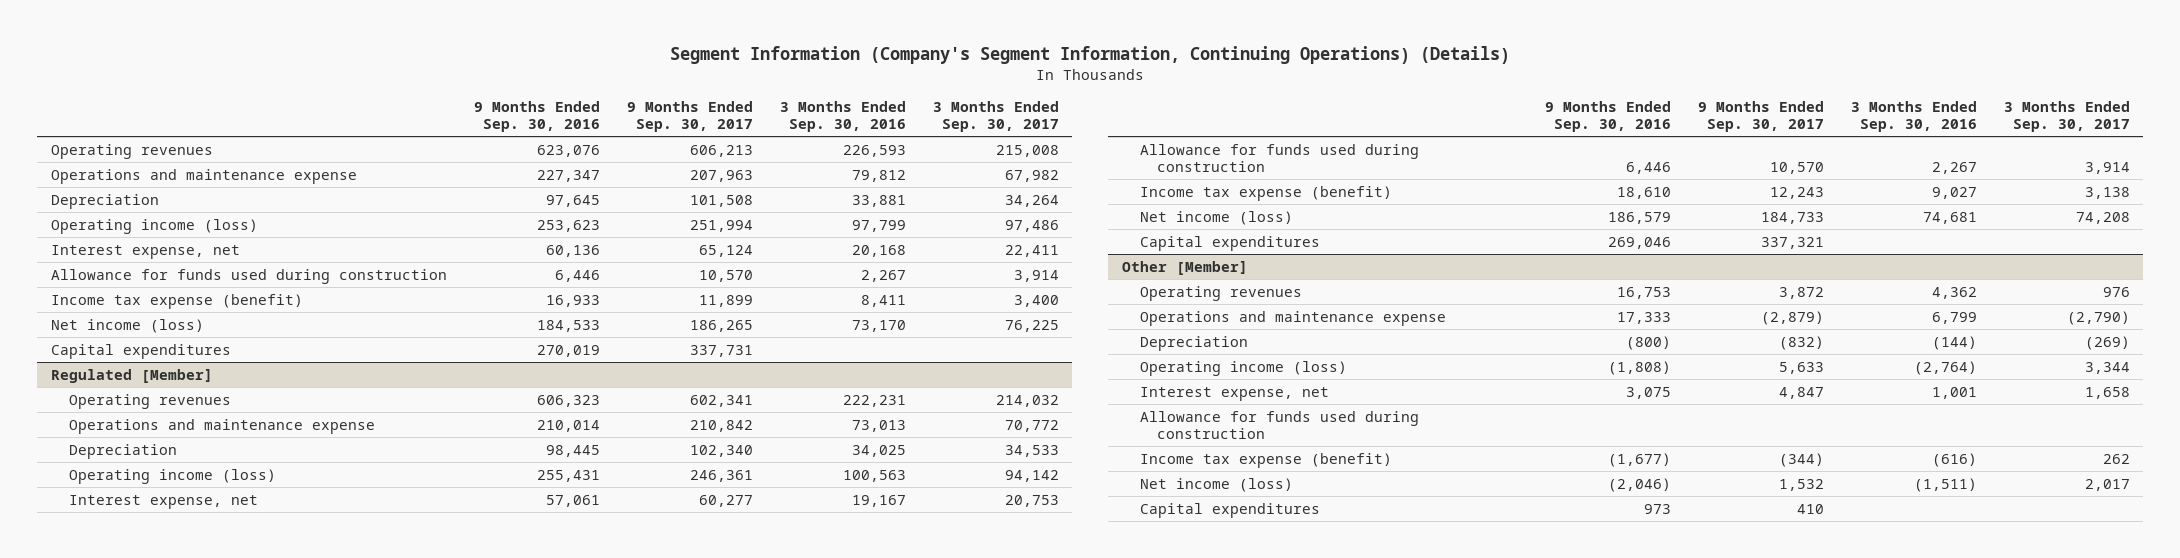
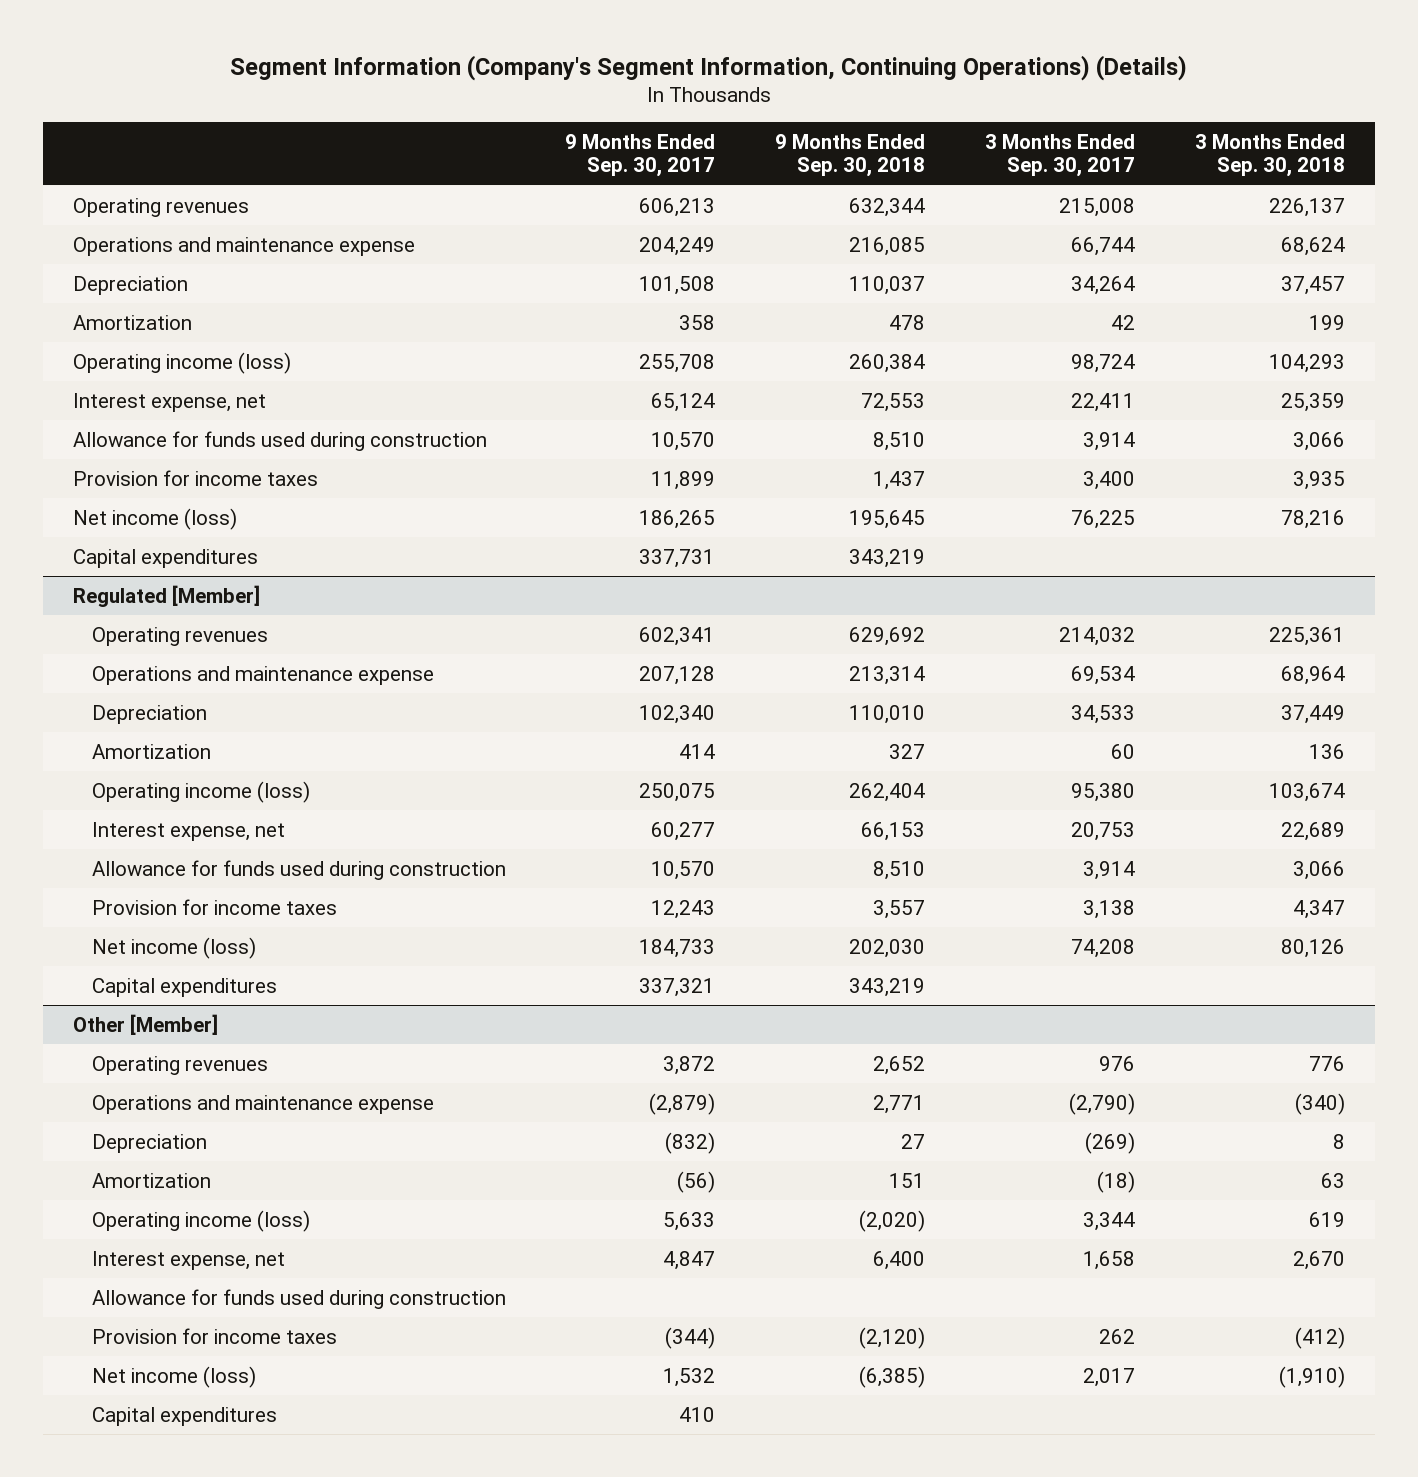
- | 9 Months Ended Sep. 30, 2016 | 9 Months Ended Sep. 30, 2017 | 3 Months Ended Sep. 30, 2016 | 3 Months Ended Sep. 30, 2017
+ | 9 Months Ended Sep. 30, 2017 | 9 Months Ended Sep. 30, 2018 | 3 Months Ended Sep. 30, 2017 | 3 Months Ended Sep. 30, 2018
- Operations and maintenance expense | 227,347 | 207,963 | 79,812 | 67,982
+ Operations and maintenance expense | 204,249 | 216,085 | 66,744 | 68,624
- Operating income (loss) | 253,623 | 251,994 | 97,799 | 97,486
+ Amortization | 358 | 478 | 42 | 199
+ Operating income (loss) | 255,708 | 260,384 | 98,724 | 104,293
- Income tax expense (benefit) | 16,933 | 11,899 | 8,411 | 3,400
+ Provision for income taxes | 11,899 | 1,437 | 3,400 | 3,935
@ Regulated [Member]
- Operations and maintenance expense | 210,014 | 210,842 | 73,013 | 70,772
+ Operations and maintenance expense | 207,128 | 213,314 | 69,534 | 68,964
- Operating income (loss) | 255,431 | 246,361 | 100,563 | 94,142
+ Amortization | 414 | 327 | 60 | 136
+ Operating income (loss) | 250,075 | 262,404 | 95,380 | 103,674
- Income tax expense (benefit) | 18,610 | 12,243 | 9,027 | 3,138
+ Provision for income taxes | 12,243 | 3,557 | 3,138 | 4,347
@ Other [Member]
+ Amortization | (56) | 151 | (18) | 63
- Income tax expense (benefit) | (1,677) | (344) | (616) | 262
+ Provision for income taxes | (344) | (2,120) | 262 | (412)

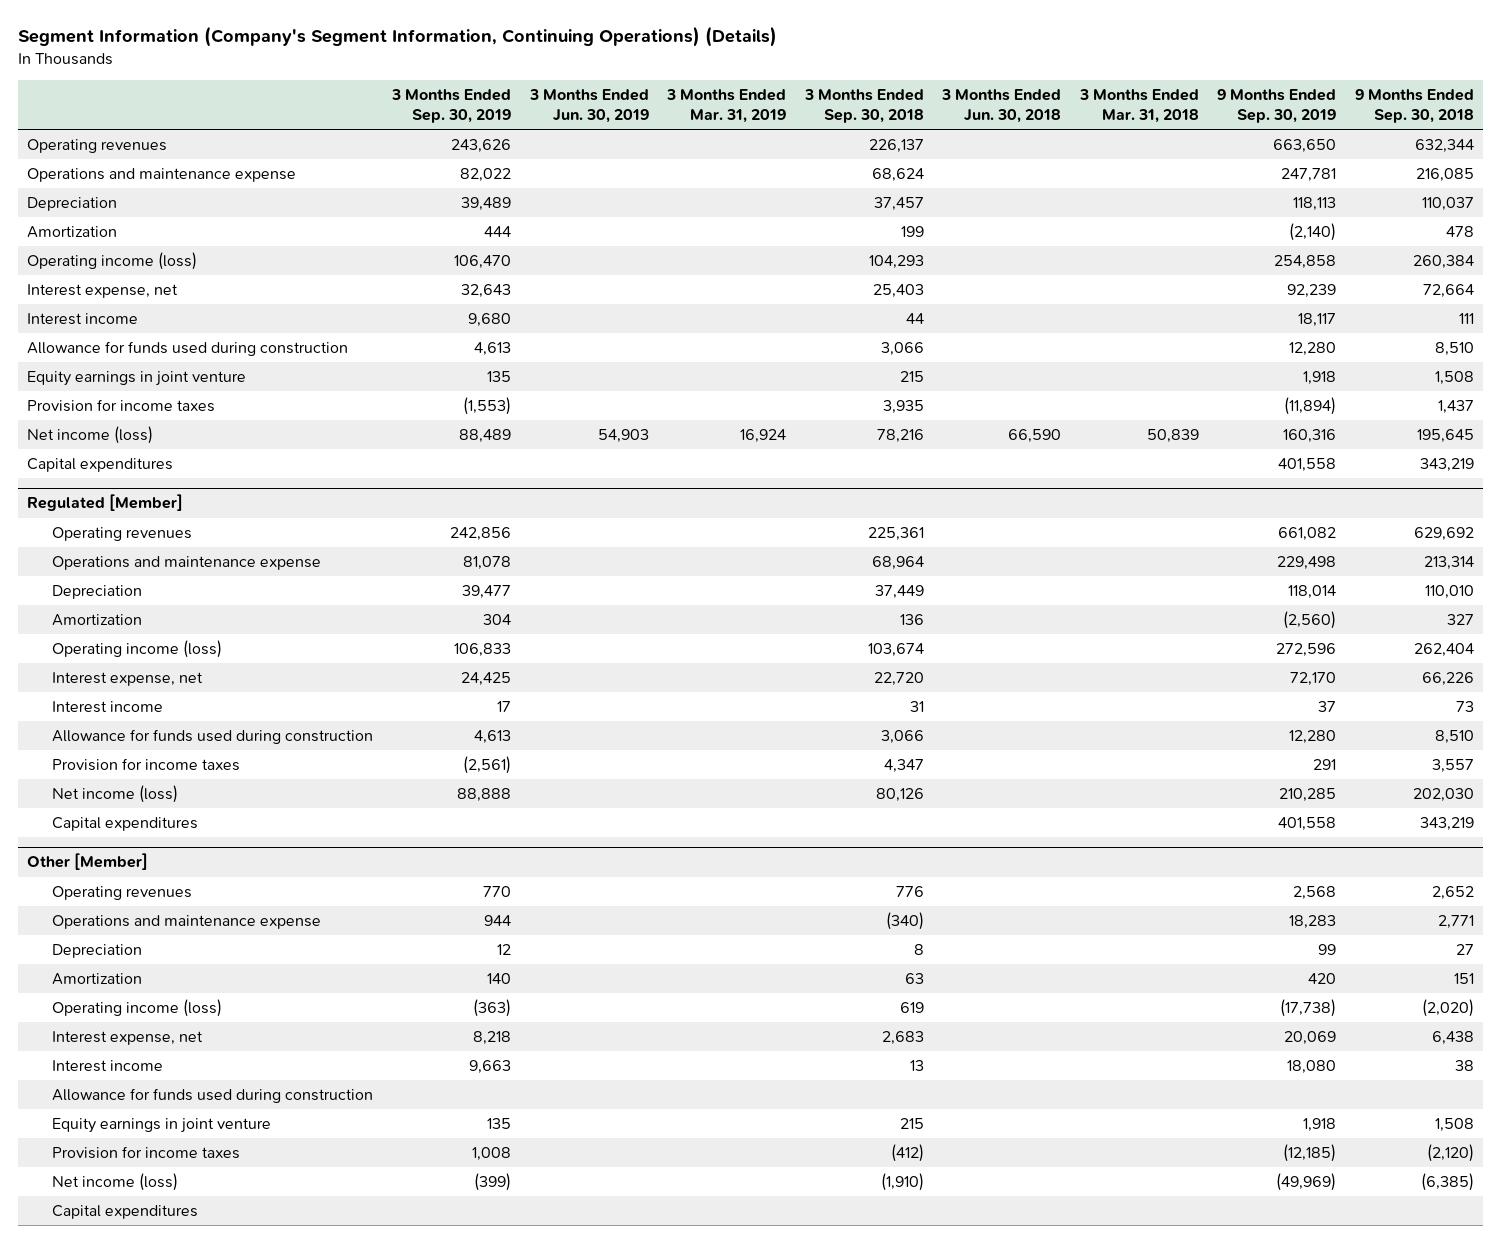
- | 9 Months Ended Sep. 30, 2017 | 9 Months Ended Sep. 30, 2018 | 3 Months Ended Sep. 30, 2017 | 3 Months Ended Sep. 30, 2018
+ | 3 Months Ended Sep. 30, 2019 | 3 Months Ended Jun. 30, 2019 | 3 Months Ended Mar. 31, 2019 | 3 Months Ended Sep. 30, 2018 | 3 Months Ended Jun. 30, 2018 | 3 Months Ended Mar. 31, 2018 | 9 Months Ended Sep. 30, 2019 | 9 Months Ended Sep. 30, 2018
- Interest expense, net | 65,124 | 72,553 | 22,411 | 25,359
+ Interest expense, net | 32,643 | | | 25,403 | | | 92,239 | 72,664
+ Interest income | 9,680 | | | 44 | | | 18,117 | 111
+ Equity earnings in joint venture | 135 | | | 215 | | | 1,918 | 1,508
@ Regulated [Member]
- Interest expense, net | 60,277 | 66,153 | 20,753 | 22,689
+ Interest expense, net | 24,425 | | | 22,720 | | | 72,170 | 66,226
+ Interest income | 17 | | | 31 | | | 37 | 73
@ Other [Member]
- Interest expense, net | 4,847 | 6,400 | 1,658 | 2,670
+ Interest expense, net | 8,218 | | | 2,683 | | | 20,069 | 6,438
+ Interest income | 9,663 | | | 13 | | | 18,080 | 38
+ Equity earnings in joint venture | 135 | | | 215 | | | 1,918 | 1,508

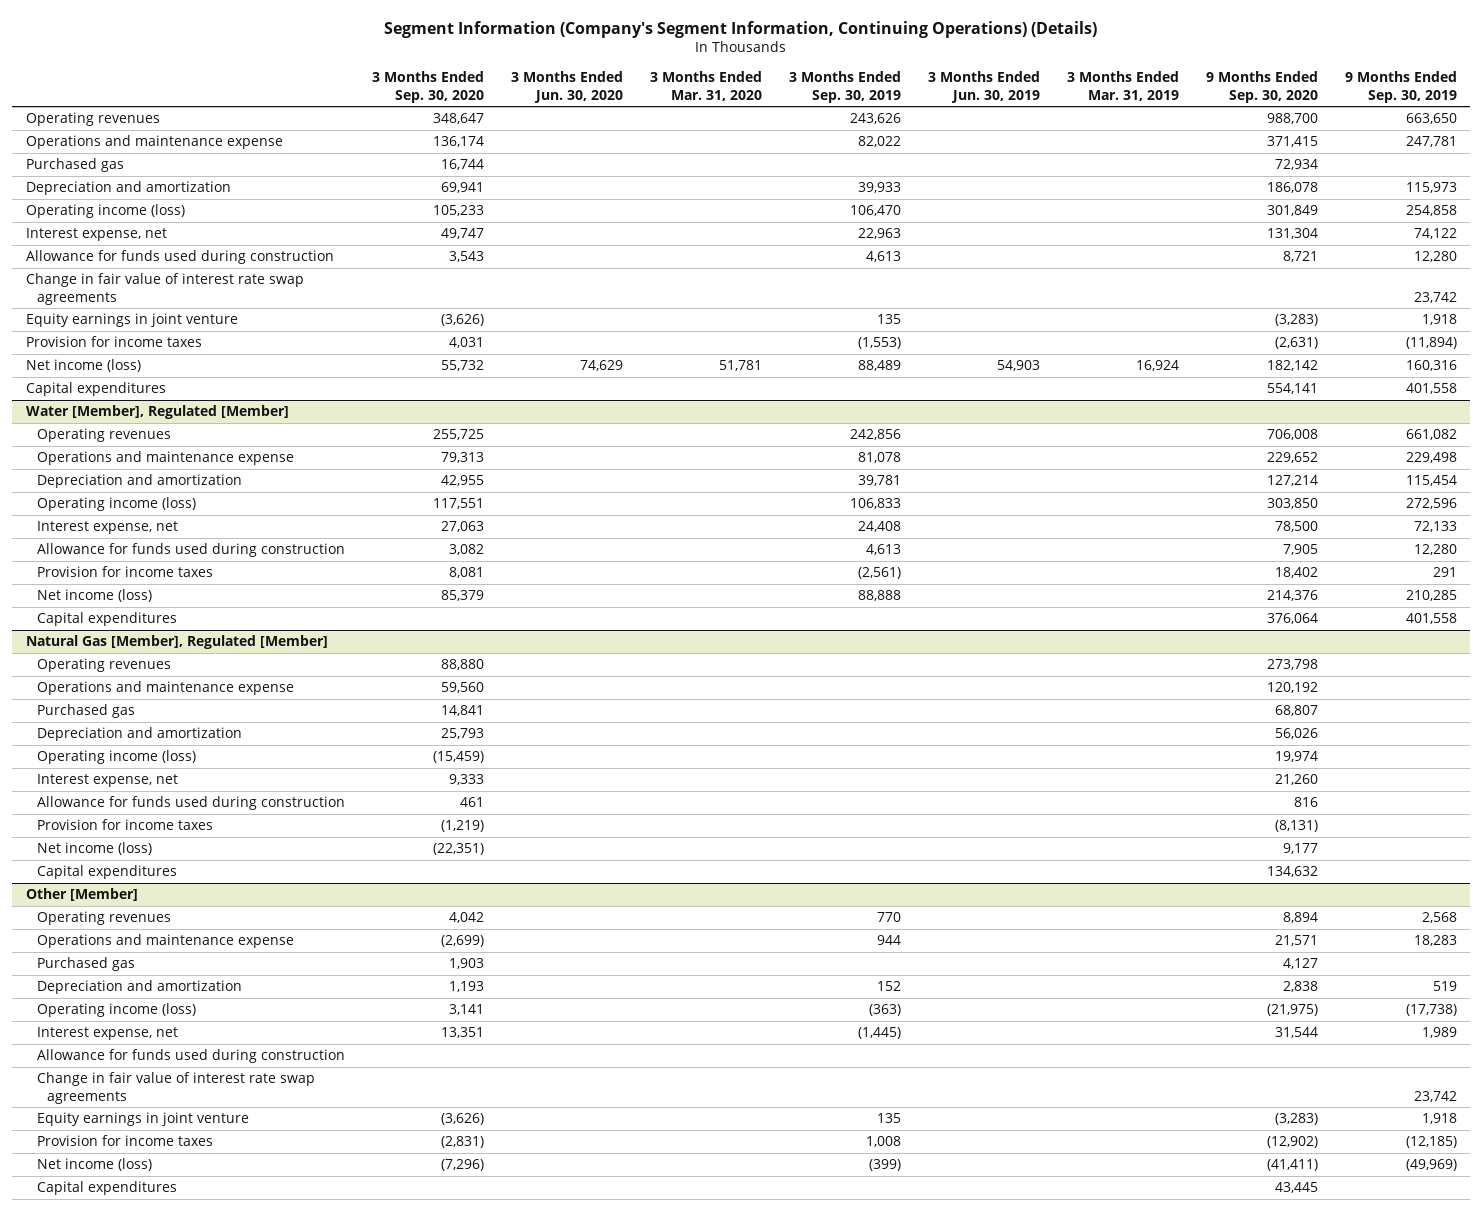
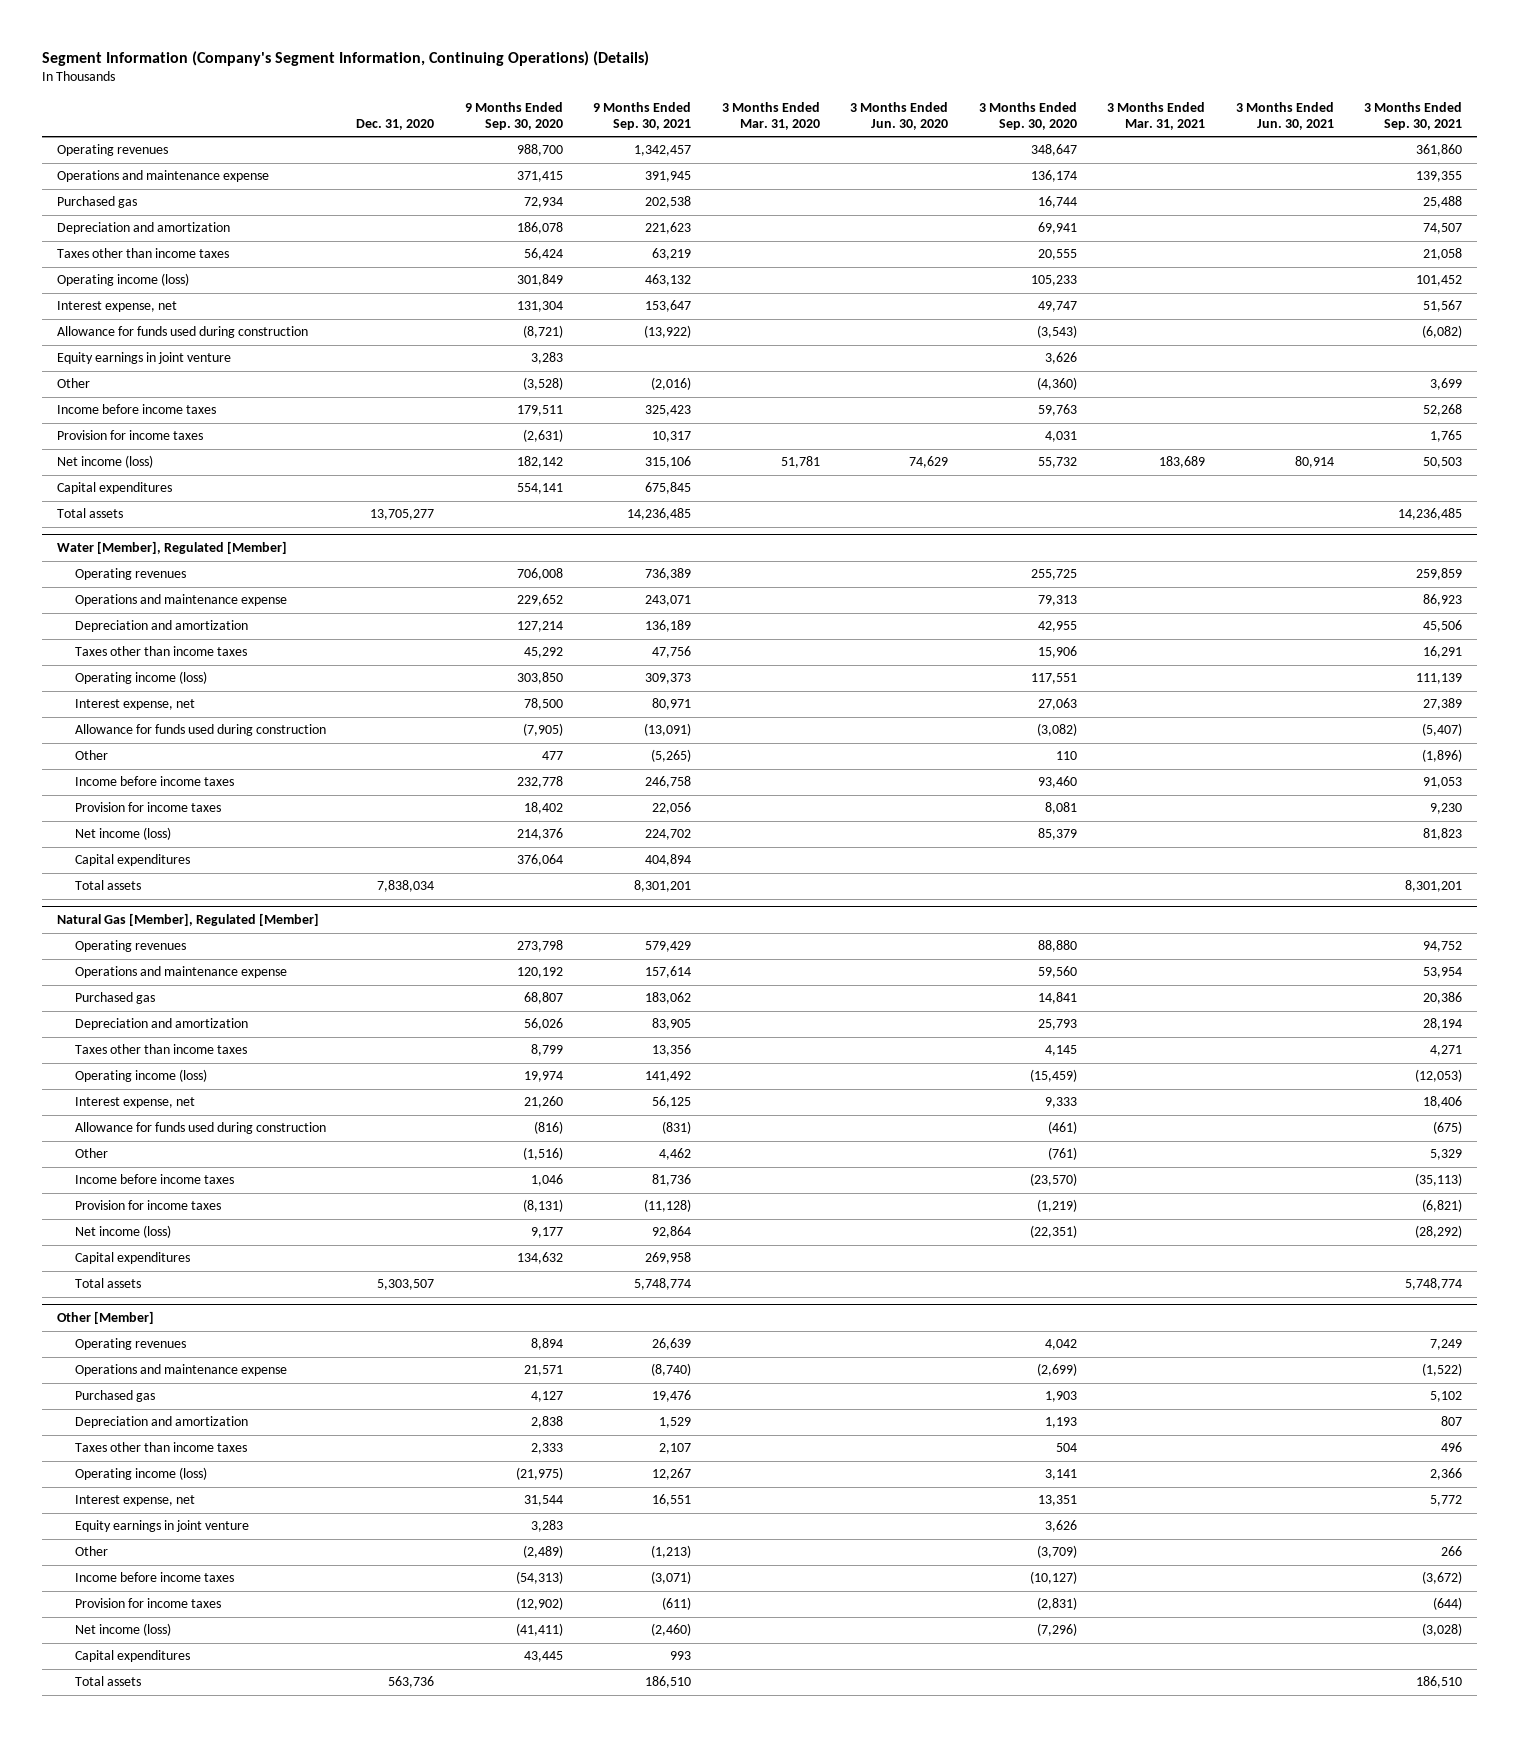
- | 3 Months Ended Sep. 30, 2020 | 3 Months Ended Jun. 30, 2020 | 3 Months Ended Mar. 31, 2020 | 3 Months Ended Sep. 30, 2019 | 3 Months Ended Jun. 30, 2019 | 3 Months Ended Mar. 31, 2019 | 9 Months Ended Sep. 30, 2020 | 9 Months Ended Sep. 30, 2019
+ | Dec. 31, 2020 | 9 Months Ended Sep. 30, 2020 | 9 Months Ended Sep. 30, 2021 | 3 Months Ended Mar. 31, 2020 | 3 Months Ended Jun. 30, 2020 | 3 Months Ended Sep. 30, 2020 | 3 Months Ended Mar. 31, 2021 | 3 Months Ended Jun. 30, 2021 | 3 Months Ended Sep. 30, 2021
+ Taxes other than income taxes | | 56,424 | 63,219 | | | 20,555 | | | 21,058
- Allowance for funds used during construction | 3,543 | | | 4,613 | | | 8,721 | 12,280
- Change in fair value of interest rate swap agreements | | | | | | | | 23,742
- Equity earnings in joint venture | (3,626) | | | 135 | | | (3,283) | 1,918
+ Allowance for funds used during construction | | (8,721) | (13,922) | | | (3,543) | | | (6,082)
+ Equity earnings in joint venture | | 3,283 | | | | 3,626 | | |
+ Other | | (3,528) | (2,016) | | | (4,360) | | | 3,699
+ Income before income taxes | | 179,511 | 325,423 | | | 59,763 | | | 52,268
+ Total assets | 13,705,277 | | 14,236,485 | | | | | | 14,236,485
@ Water [Member], Regulated [Member]
+ Taxes other than income taxes | | 45,292 | 47,756 | | | 15,906 | | | 16,291
- Allowance for funds used during construction | 3,082 | | | 4,613 | | | 7,905 | 12,280
+ Allowance for funds used during construction | | (7,905) | (13,091) | | | (3,082) | | | (5,407)
+ Other | | 477 | (5,265) | | | 110 | | | (1,896)
+ Income before income taxes | | 232,778 | 246,758 | | | 93,460 | | | 91,053
+ Total assets | 7,838,034 | | 8,301,201 | | | | | | 8,301,201
@ Natural Gas [Member], Regulated [Member]
+ Taxes other than income taxes | | 8,799 | 13,356 | | | 4,145 | | | 4,271
- Allowance for funds used during construction | 461 | | | | | | 816 |
+ Allowance for funds used during construction | | (816) | (831) | | | (461) | | | (675)
+ Other | | (1,516) | 4,462 | | | (761) | | | 5,329
+ Income before income taxes | | 1,046 | 81,736 | | | (23,570) | | | (35,113)
+ Total assets | 5,303,507 | | 5,748,774 | | | | | | 5,748,774
@ Other [Member]
+ Taxes other than income taxes | | 2,333 | 2,107 | | | 504 | | | 496
- Allowance for funds used during construction
- Change in fair value of interest rate swap agreements | | | | | | | | 23,742
- Equity earnings in joint venture | (3,626) | | | 135 | | | (3,283) | 1,918
+ Equity earnings in joint venture | | 3,283 | | | | 3,626 | | |
+ Other | | (2,489) | (1,213) | | | (3,709) | | | 266
+ Income before income taxes | | (54,313) | (3,071) | | | (10,127) | | | (3,672)
+ Total assets | 563,736 | | 186,510 | | | | | | 186,510

